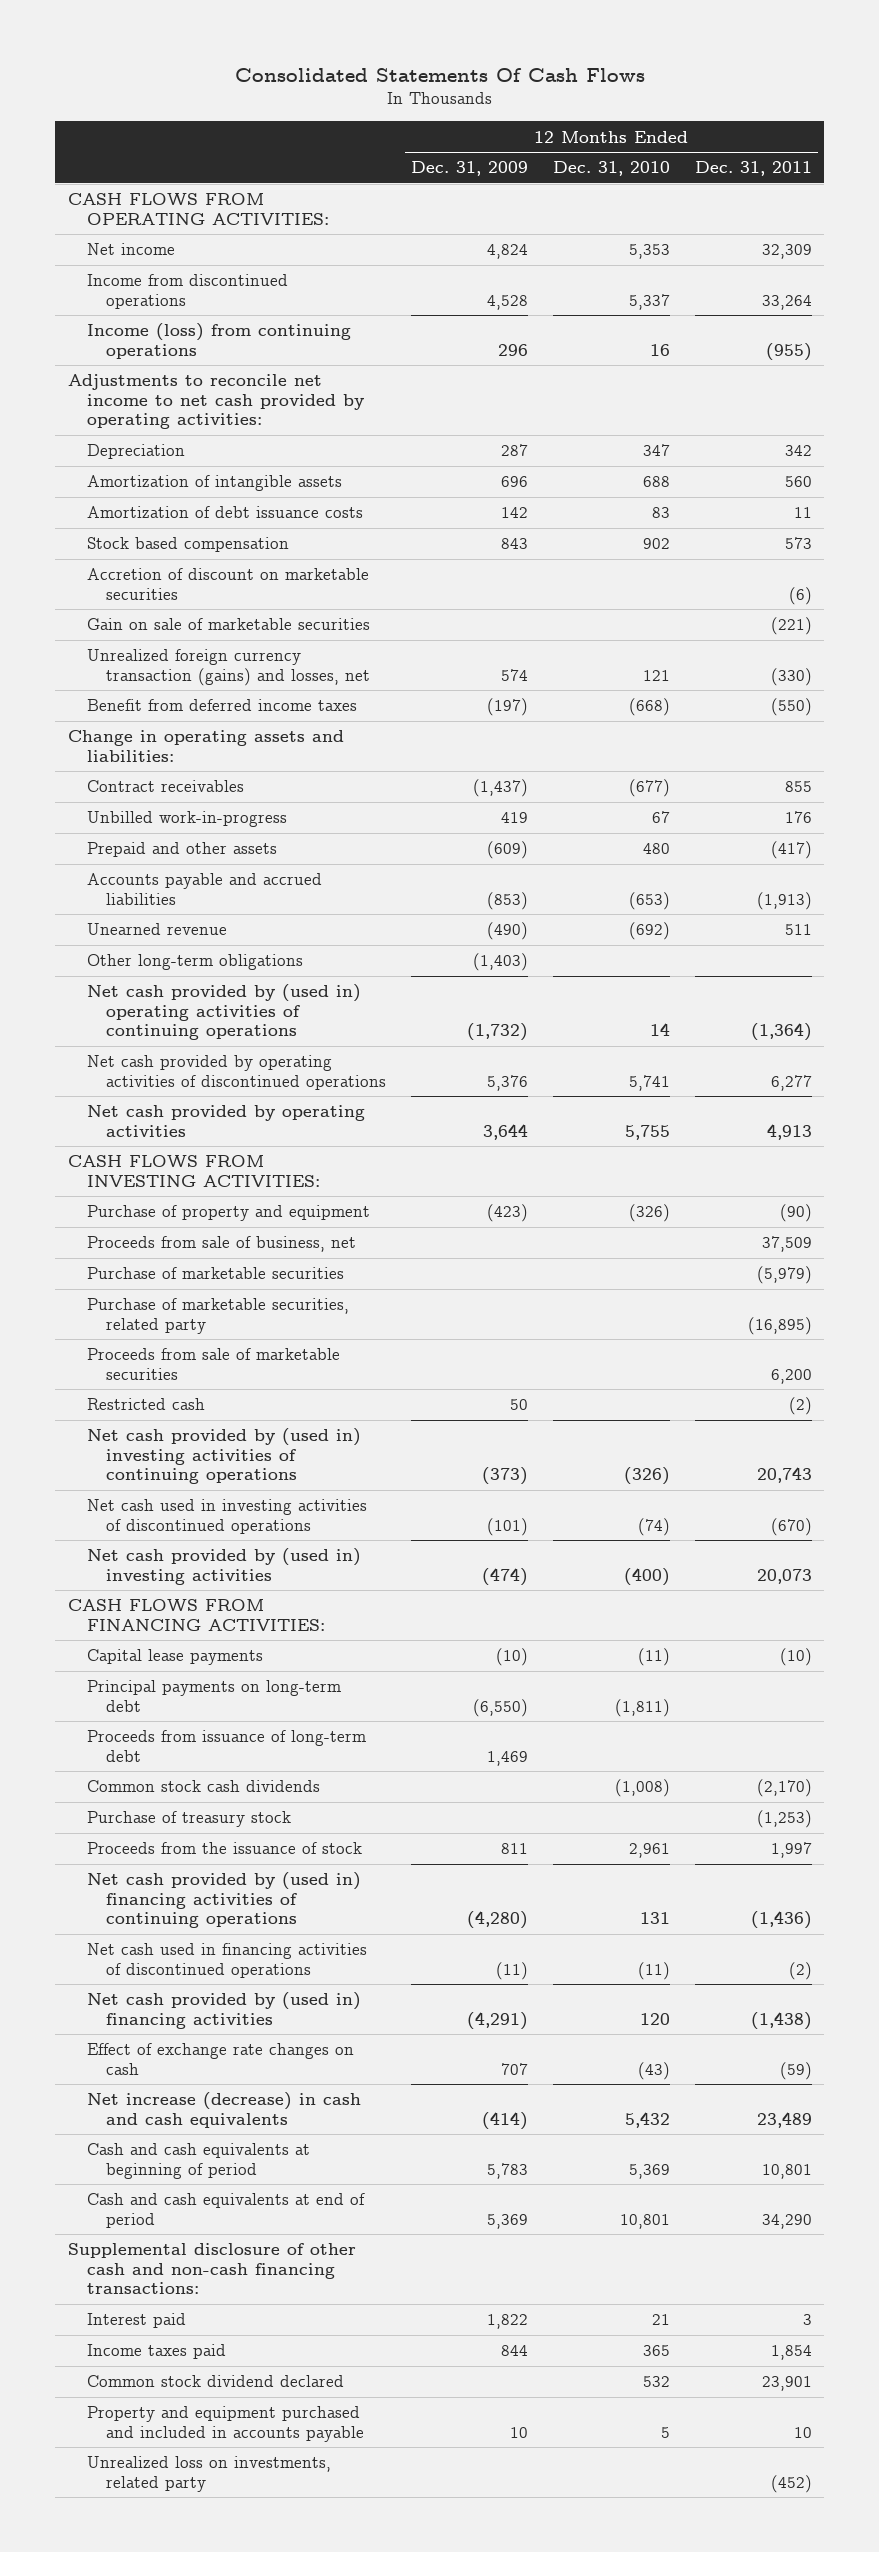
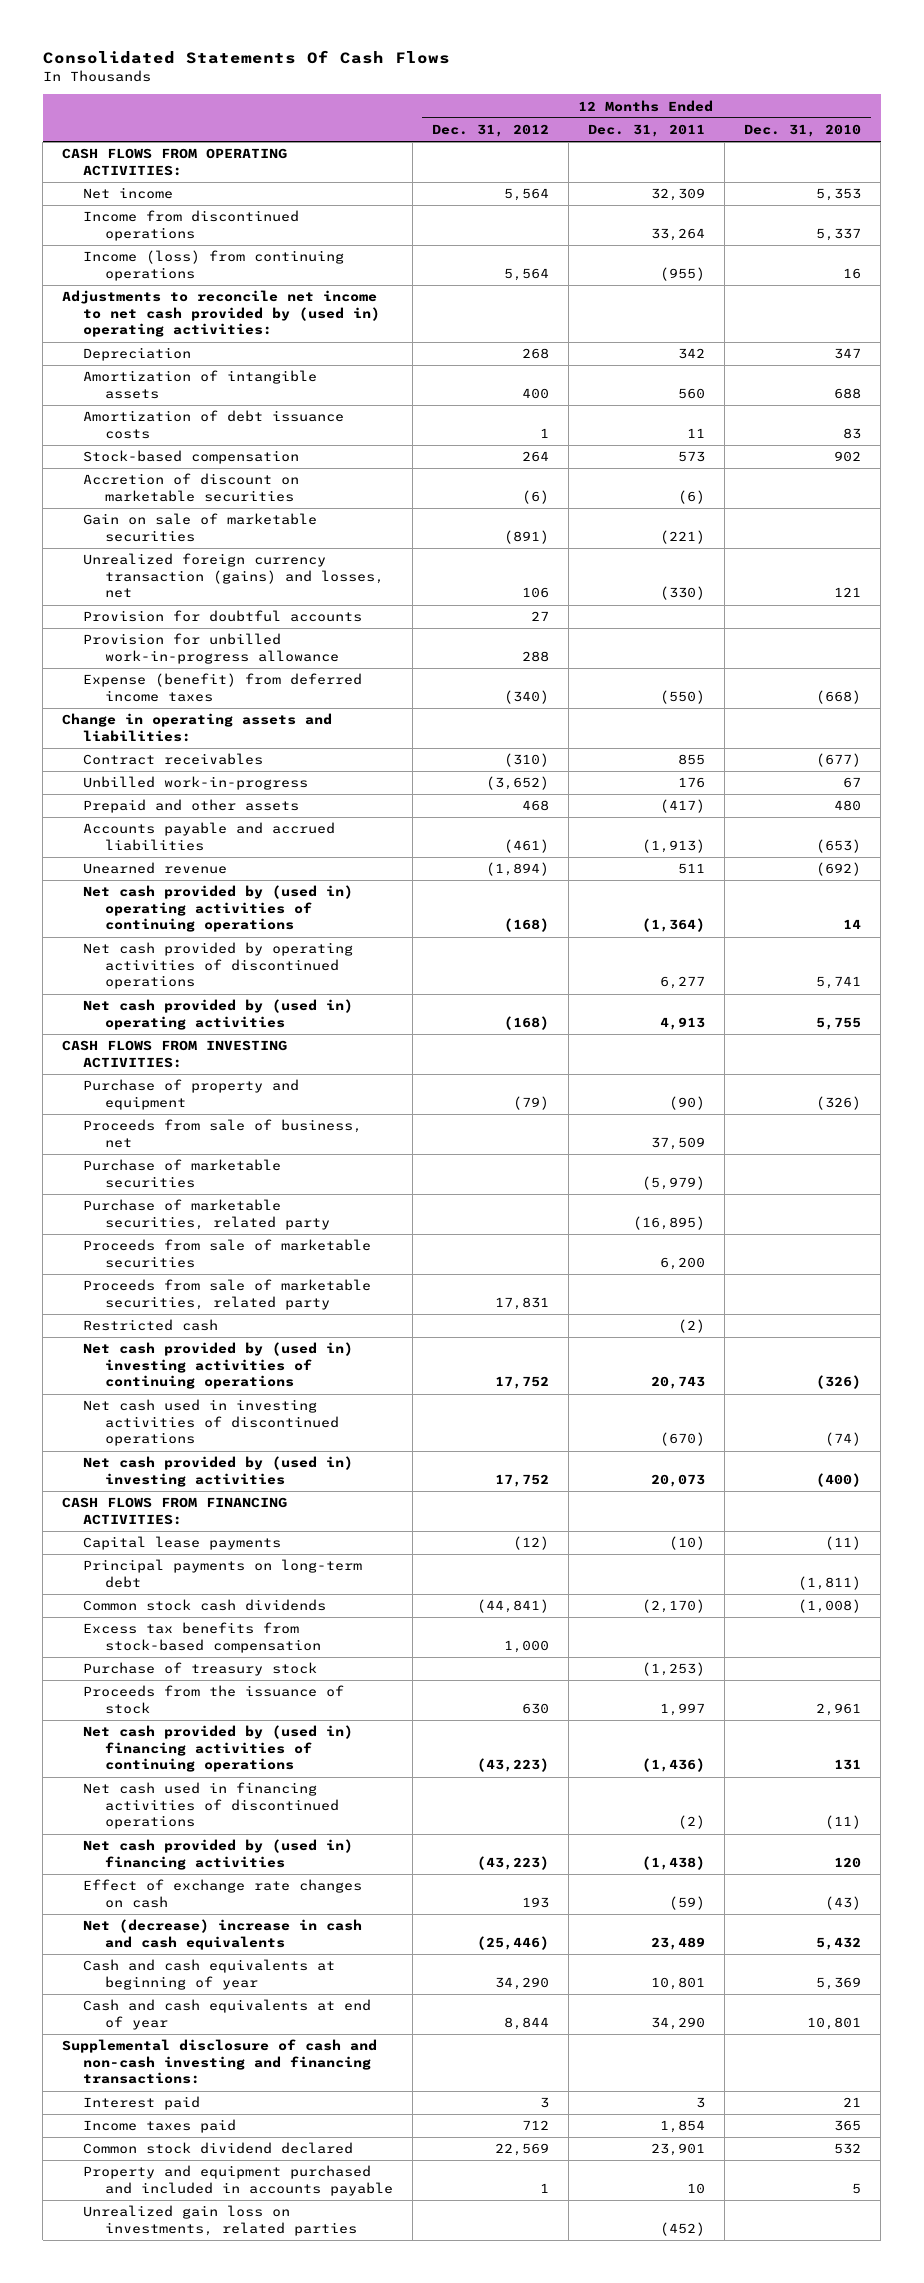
- | 12 Months Ended Dec. 31, 2009 | 12 Months Ended Dec. 31, 2010 | 12 Months Ended Dec. 31, 2011
+ | 12 Months Ended Dec. 31, 2012 | 12 Months Ended Dec. 31, 2011 | 12 Months Ended Dec. 31, 2010
- Adjustments to reconcile net income to net cash provided by operating activities:
+ Adjustments to reconcile net income to net cash provided by (used in) operating activities:
- Stock based compensation | 843 | 902 | 573
+ Stock-based compensation | 264 | 573 | 902
- Benefit from deferred income taxes | (197) | (668) | (550)
+ Provision for doubtful accounts | 27 | |
+ Provision for unbilled work-in-progress allowance | 288 | |
+ Expense (benefit) from deferred income taxes | (340) | (550) | (668)
- Other long-term obligations | (1,403) | |
- Net cash provided by operating activities | 3,644 | 5,755 | 4,913
+ Net cash provided by (used in) operating activities | (168) | 4,913 | 5,755
+ Proceeds from sale of marketable securities, related party | 17,831 | |
- Proceeds from issuance of long-term debt | 1,469 | |
+ Excess tax benefits from stock-based compensation | 1,000 | |
- Net increase (decrease) in cash and cash equivalents | (414) | 5,432 | 23,489
- Cash and cash equivalents at beginning of period | 5,783 | 5,369 | 10,801
- Cash and cash equivalents at end of period | 5,369 | 10,801 | 34,290
- Supplemental disclosure of other cash and non-cash financing transactions:
+ Net (decrease) increase in cash and cash equivalents | (25,446) | 23,489 | 5,432
+ Cash and cash equivalents at beginning of year | 34,290 | 10,801 | 5,369
+ Cash and cash equivalents at end of year | 8,844 | 34,290 | 10,801
+ Supplemental disclosure of cash and non-cash investing and financing transactions:
- Unrealized loss on investments, related party | | | (452)
+ Unrealized gain loss on investments, related parties | | (452) |

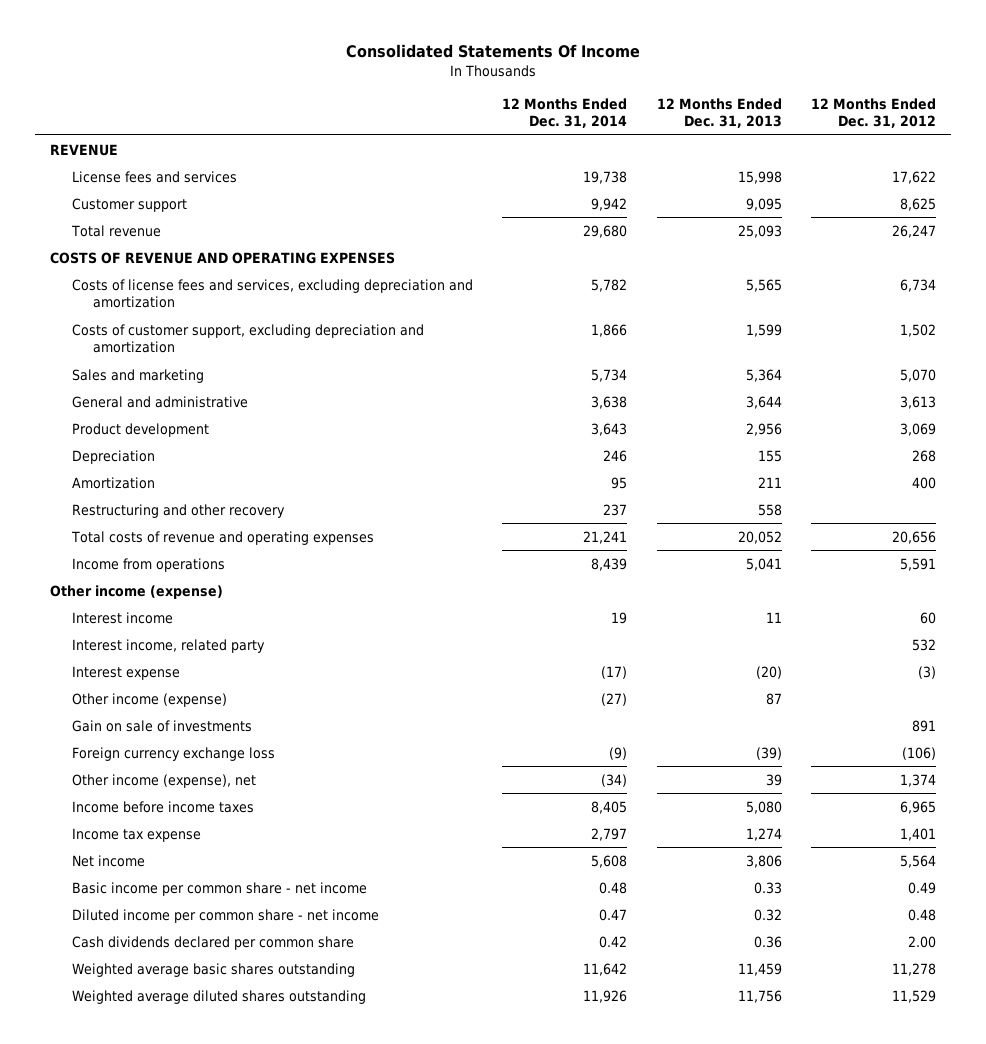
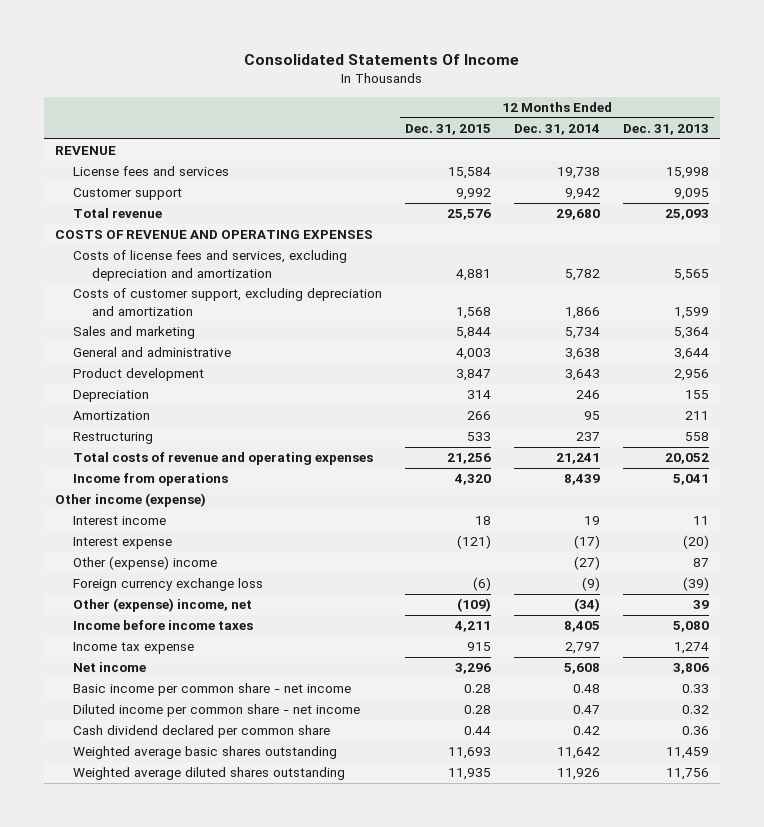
- | 12 Months Ended Dec. 31, 2014 | 12 Months Ended Dec. 31, 2013 | 12 Months Ended Dec. 31, 2012
+ | 12 Months Ended Dec. 31, 2015 | 12 Months Ended Dec. 31, 2014 | 12 Months Ended Dec. 31, 2013
- Restructuring and other recovery | 237 | 558 |
+ Restructuring | 533 | 237 | 558
- Interest income, related party | | | 532
- Other income (expense) | (27) | 87 |
- Gain on sale of investments | | | 891
+ Other (expense) income | | (27) | 87
- Other income (expense), net | (34) | 39 | 1,374
+ Other (expense) income, net | (109) | (34) | 39
- Cash dividends declared per common share | 0.42 | 0.36 | 2.00
+ Cash dividend declared per common share | 0.44 | 0.42 | 0.36

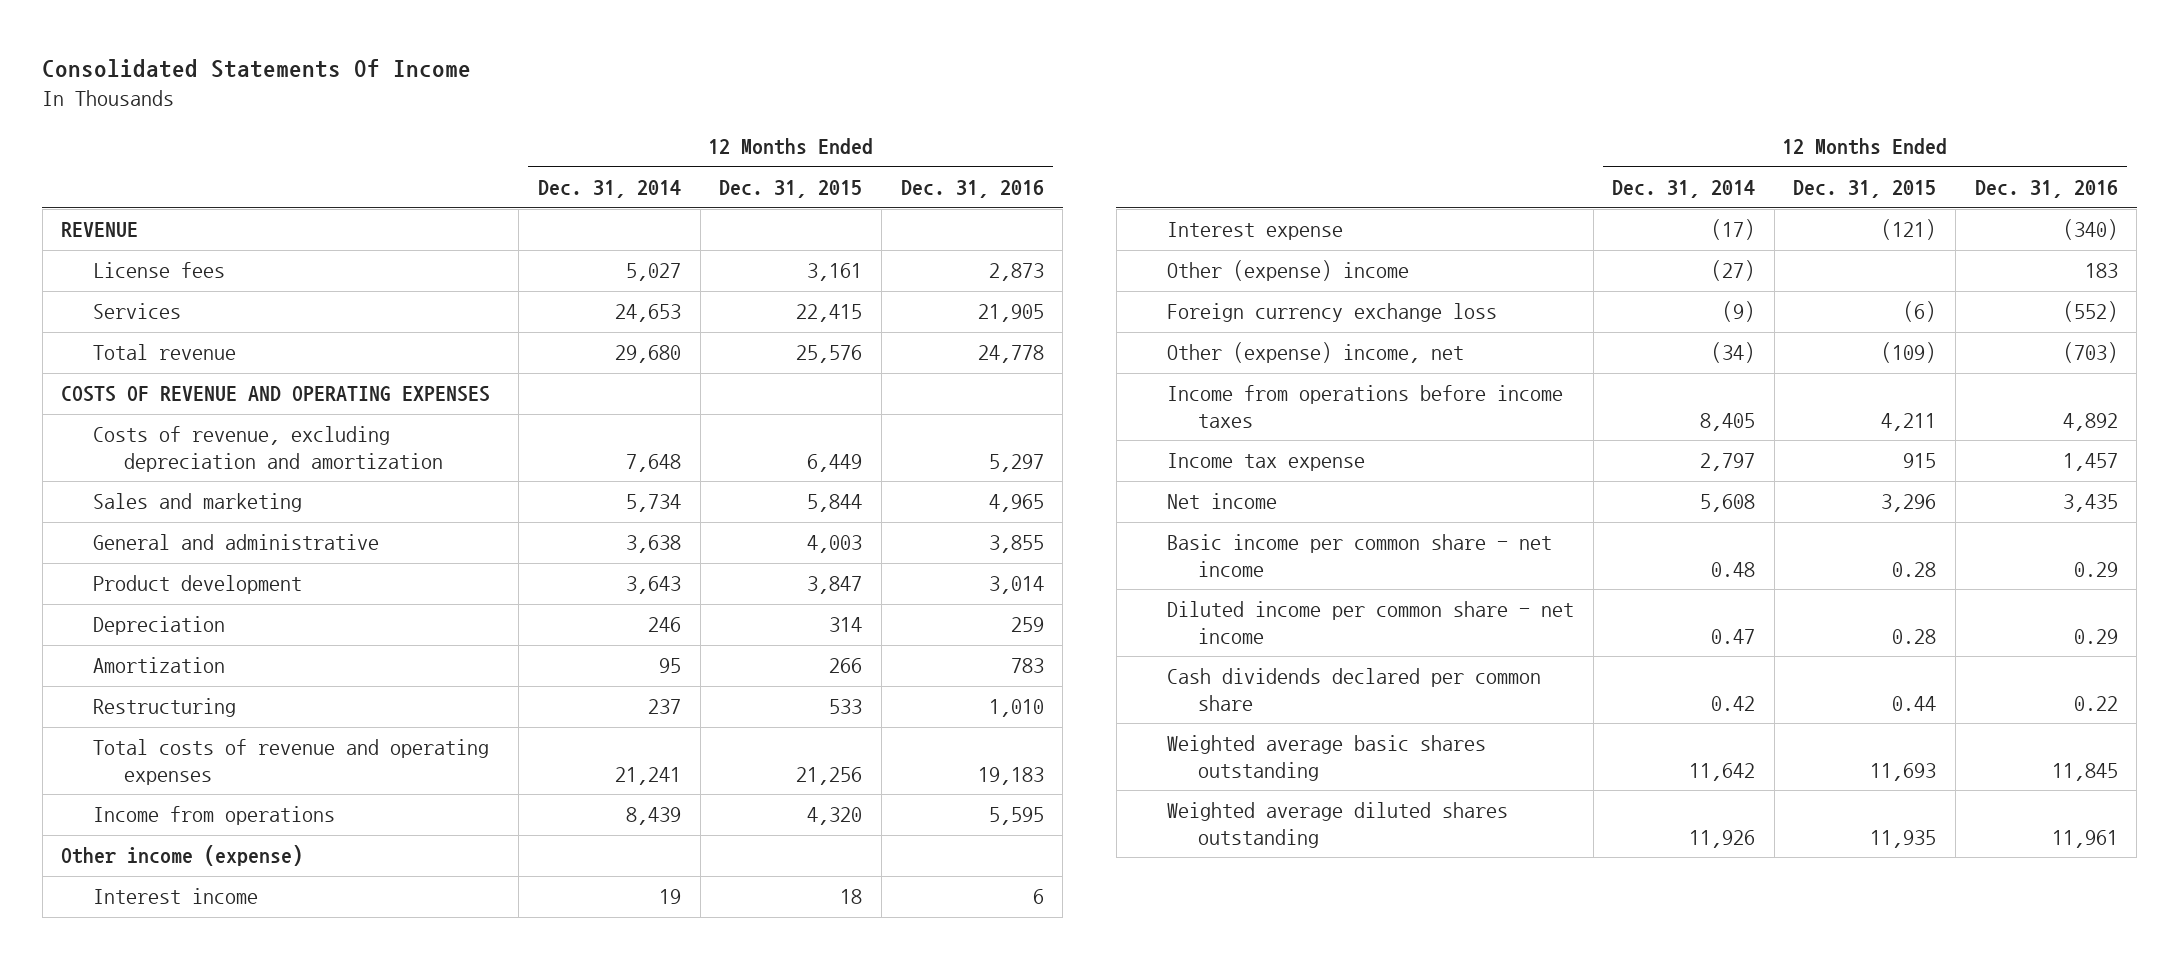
- | 12 Months Ended Dec. 31, 2015 | 12 Months Ended Dec. 31, 2014 | 12 Months Ended Dec. 31, 2013
+ | 12 Months Ended Dec. 31, 2014 | 12 Months Ended Dec. 31, 2015 | 12 Months Ended Dec. 31, 2016
- License fees and services | 15,584 | 19,738 | 15,998
- Customer support | 9,992 | 9,942 | 9,095
+ License fees | 5,027 | 3,161 | 2,873
+ Services | 24,653 | 22,415 | 21,905
- Costs of license fees and services, excluding depreciation and amortization | 4,881 | 5,782 | 5,565
- Costs of customer support, excluding depreciation and amortization | 1,568 | 1,866 | 1,599
+ Costs of revenue, excluding depreciation and amortization | 7,648 | 6,449 | 5,297
- Income before income taxes | 4,211 | 8,405 | 5,080
+ Income from operations before income taxes | 8,405 | 4,211 | 4,892
- Cash dividend declared per common share | 0.44 | 0.42 | 0.36
+ Cash dividends declared per common share | 0.42 | 0.44 | 0.22

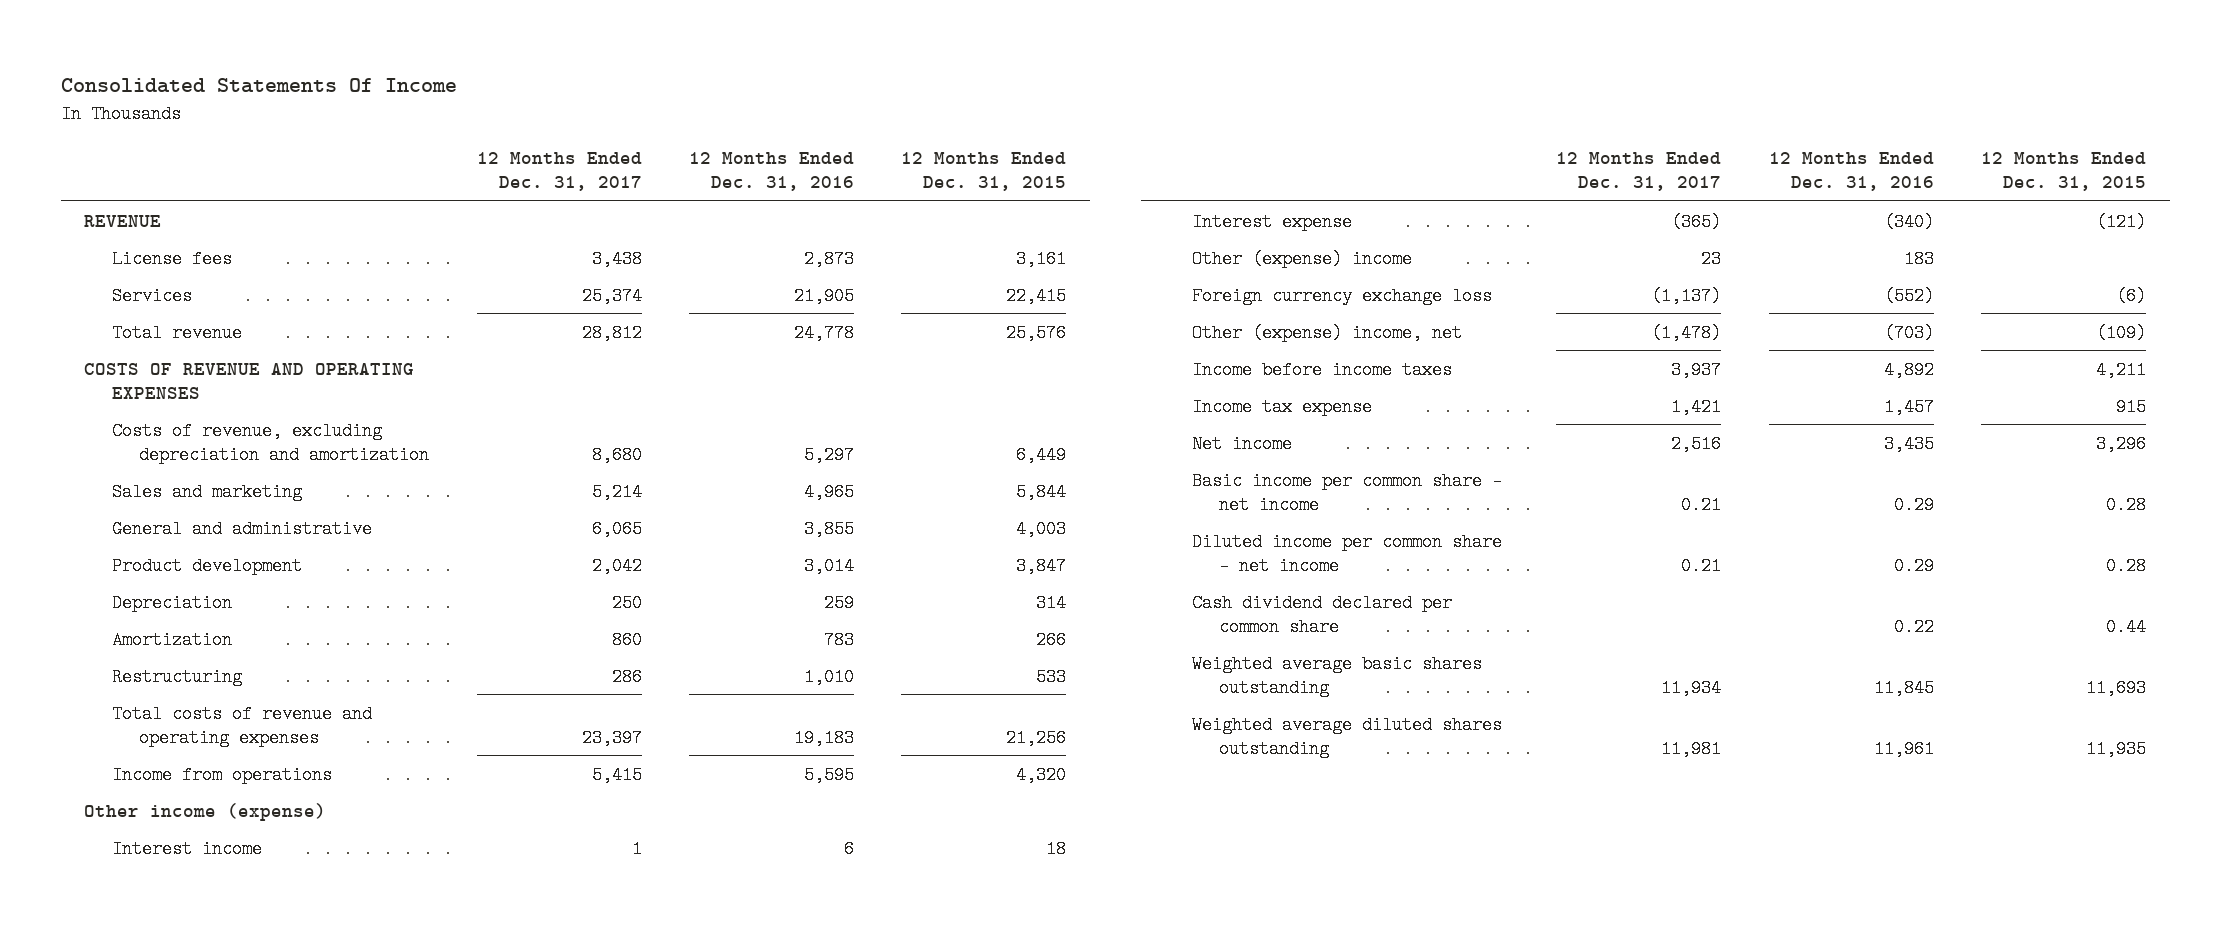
- | 12 Months Ended Dec. 31, 2014 | 12 Months Ended Dec. 31, 2015 | 12 Months Ended Dec. 31, 2016
+ | 12 Months Ended Dec. 31, 2017 | 12 Months Ended Dec. 31, 2016 | 12 Months Ended Dec. 31, 2015
- Income from operations before income taxes | 8,405 | 4,211 | 4,892
+ Income before income taxes | 3,937 | 4,892 | 4,211
- Cash dividends declared per common share | 0.42 | 0.44 | 0.22
+ Cash dividend declared per common share | | 0.22 | 0.44

